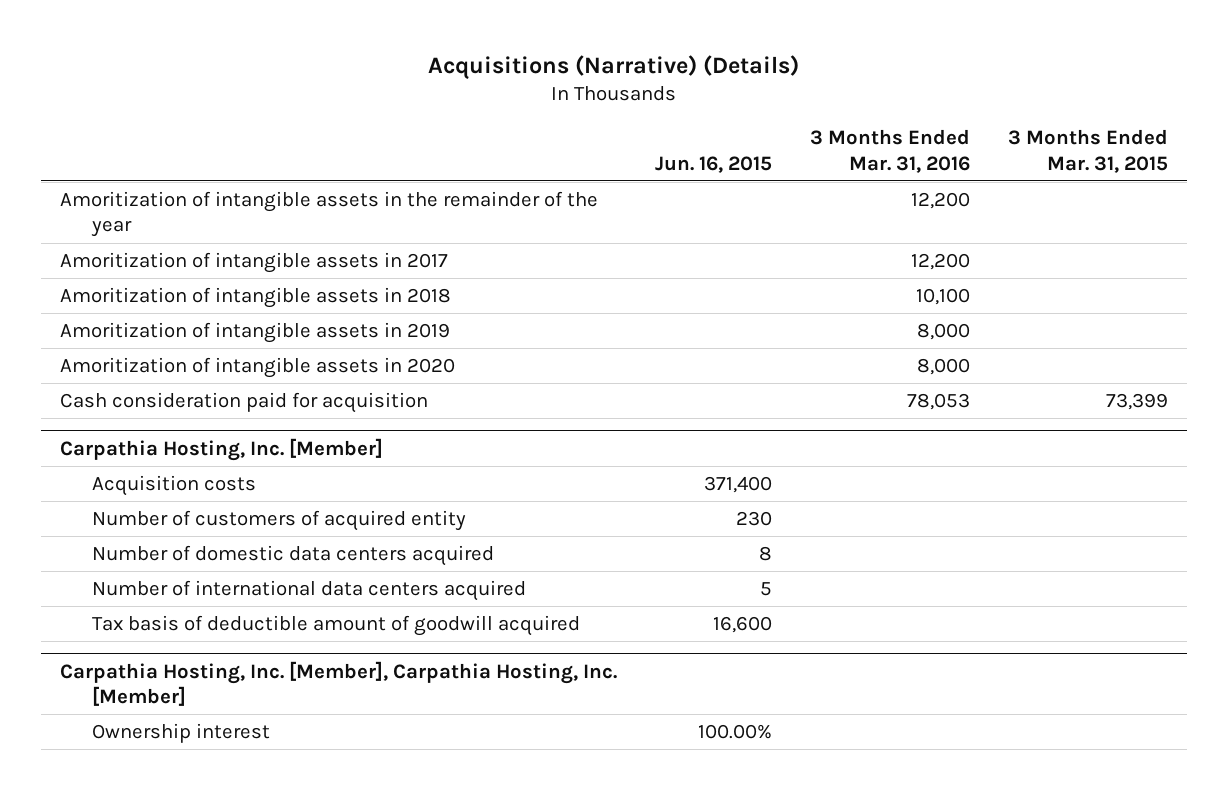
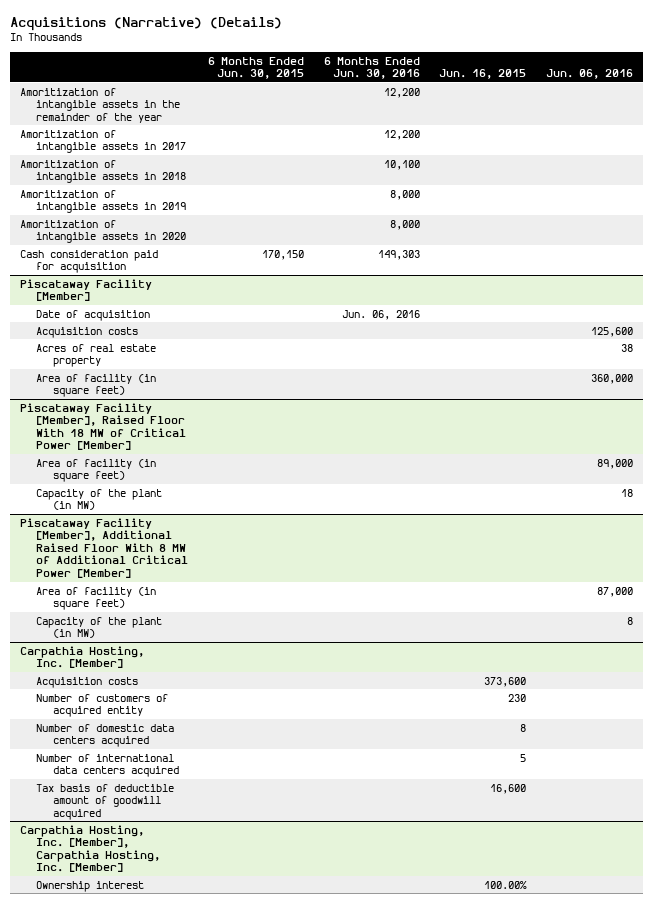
- | Jun. 16, 2015 | 3 Months Ended Mar. 31, 2016 | 3 Months Ended Mar. 31, 2015
+ | 6 Months Ended Jun. 30, 2015 | 6 Months Ended Jun. 30, 2016 | Jun. 16, 2015 | Jun. 06, 2016
+ Piscataway Facility [Member]
+ Date of acquisition | | Jun. 06, 2016 | |
+ Acquisition costs | | | | 125,600
+ Acres of real estate property | | | | 38
+ Area of facility (in square feet) | | | | 360,000
+ Piscataway Facility [Member], Raised Floor With 18 MW of Critical Power [Member]
+ Area of facility (in square feet) | | | | 89,000
+ Capacity of the plant (in MW) | | | | 18
+ Piscataway Facility [Member], Additional Raised Floor With 8 MW of Additional Critical Power [Member]
+ Area of facility (in square feet) | | | | 87,000
+ Capacity of the plant (in MW) | | | | 8
@ Carpathia Hosting, Inc. [Member]
- Acquisition costs | 371,400 | |
+ Acquisition costs | | | 373,600 |

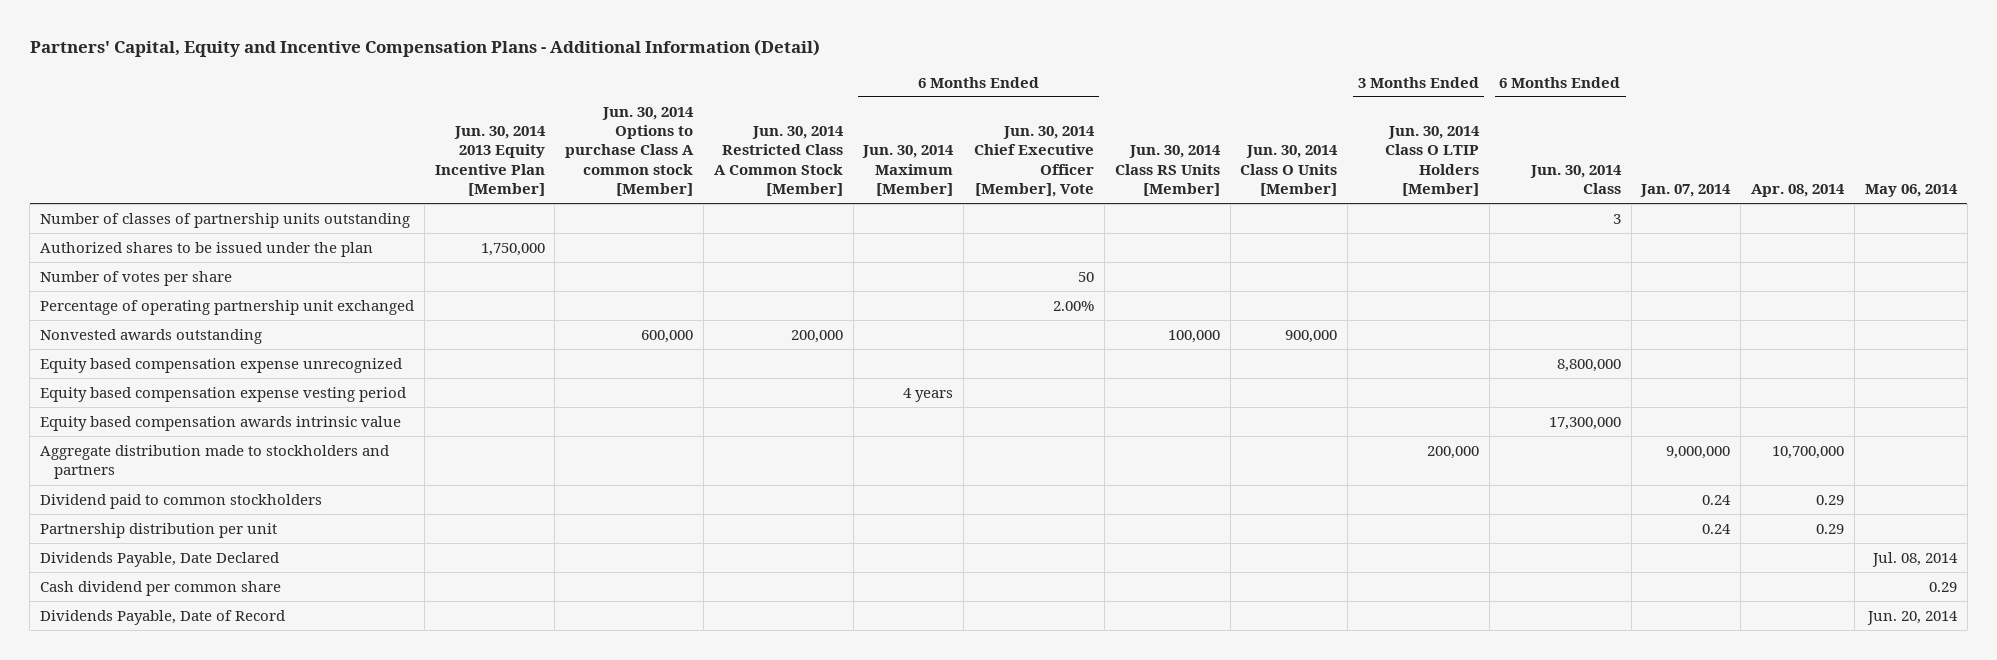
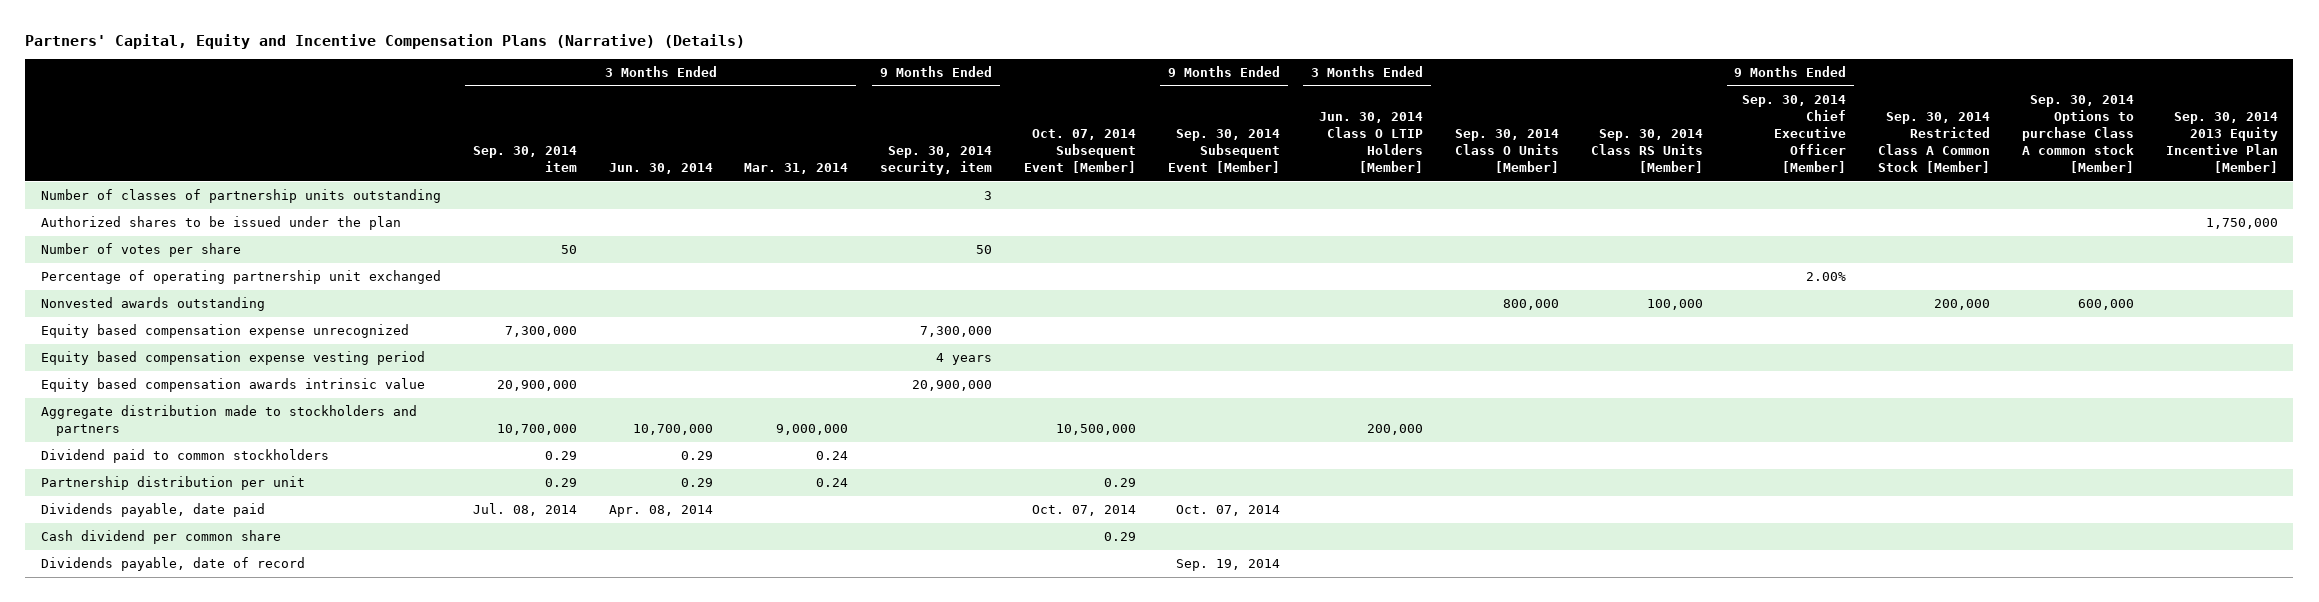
- Partners' Capital, Equity and Incentive Compensation Plans - Additional Information (Detail)
+ Partners' Capital, Equity and Incentive Compensation Plans (Narrative) (Details)
- | Jun. 30, 2014 2013 Equity Incentive Plan [Member] | Jun. 30, 2014 Options to purchase Class A common stock [Member] | Jun. 30, 2014 Restricted Class A Common Stock [Member] | 6 Months Ended Jun. 30, 2014 Maximum [Member] | 6 Months Ended Jun. 30, 2014 Chief Executive Officer [Member], Vote | Jun. 30, 2014 Class RS Units [Member] | Jun. 30, 2014 Class O Units [Member] | 3 Months Ended Jun. 30, 2014 Class O LTIP Holders [Member] | 6 Months Ended Jun. 30, 2014 Class | Jan. 07, 2014 | Apr. 08, 2014 | May 06, 2014
+ | 3 Months Ended Sep. 30, 2014 item | 3 Months Ended Jun. 30, 2014 | 3 Months Ended Mar. 31, 2014 | 9 Months Ended Sep. 30, 2014 security, item | Oct. 07, 2014 Subsequent Event [Member] | 9 Months Ended Sep. 30, 2014 Subsequent Event [Member] | 3 Months Ended Jun. 30, 2014 Class O LTIP Holders [Member] | Sep. 30, 2014 Class O Units [Member] | Sep. 30, 2014 Class RS Units [Member] | 9 Months Ended Sep. 30, 2014 Chief Executive Officer [Member] | Sep. 30, 2014 Restricted Class A Common Stock [Member] | Sep. 30, 2014 Options to purchase Class A common stock [Member] | Sep. 30, 2014 2013 Equity Incentive Plan [Member]
- Dividends Payable, Date Declared | | | | | | | | | | | | Jul. 08, 2014
+ Dividends payable, date paid | Jul. 08, 2014 | Apr. 08, 2014 | | | Oct. 07, 2014 | Oct. 07, 2014 | | | | | | |
- Dividends Payable, Date of Record | | | | | | | | | | | | Jun. 20, 2014
+ Dividends payable, date of record | | | | | | Sep. 19, 2014 | | | | | | |

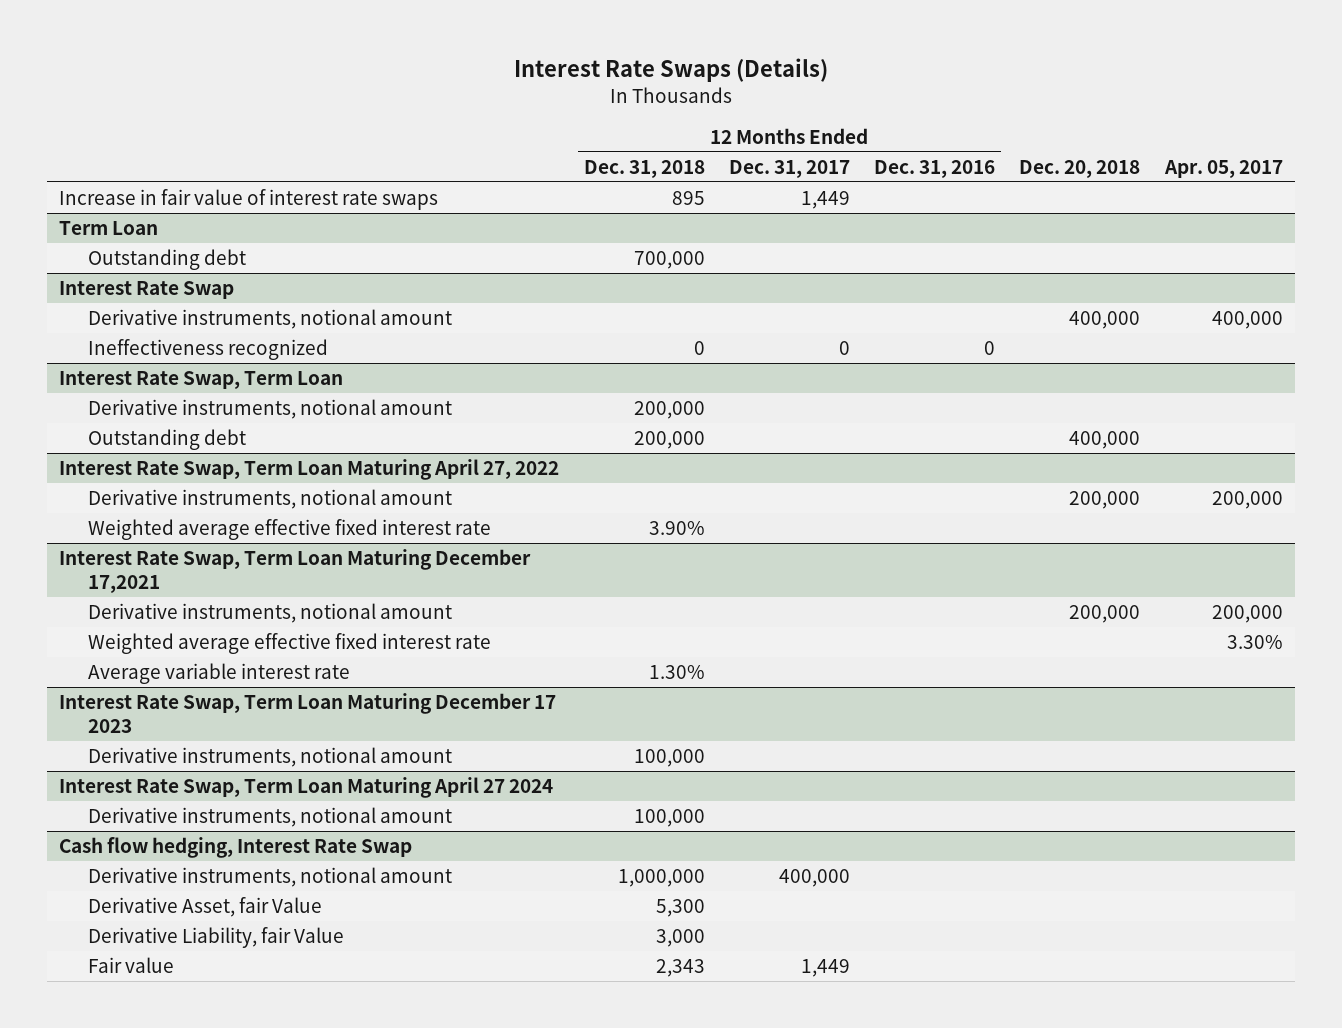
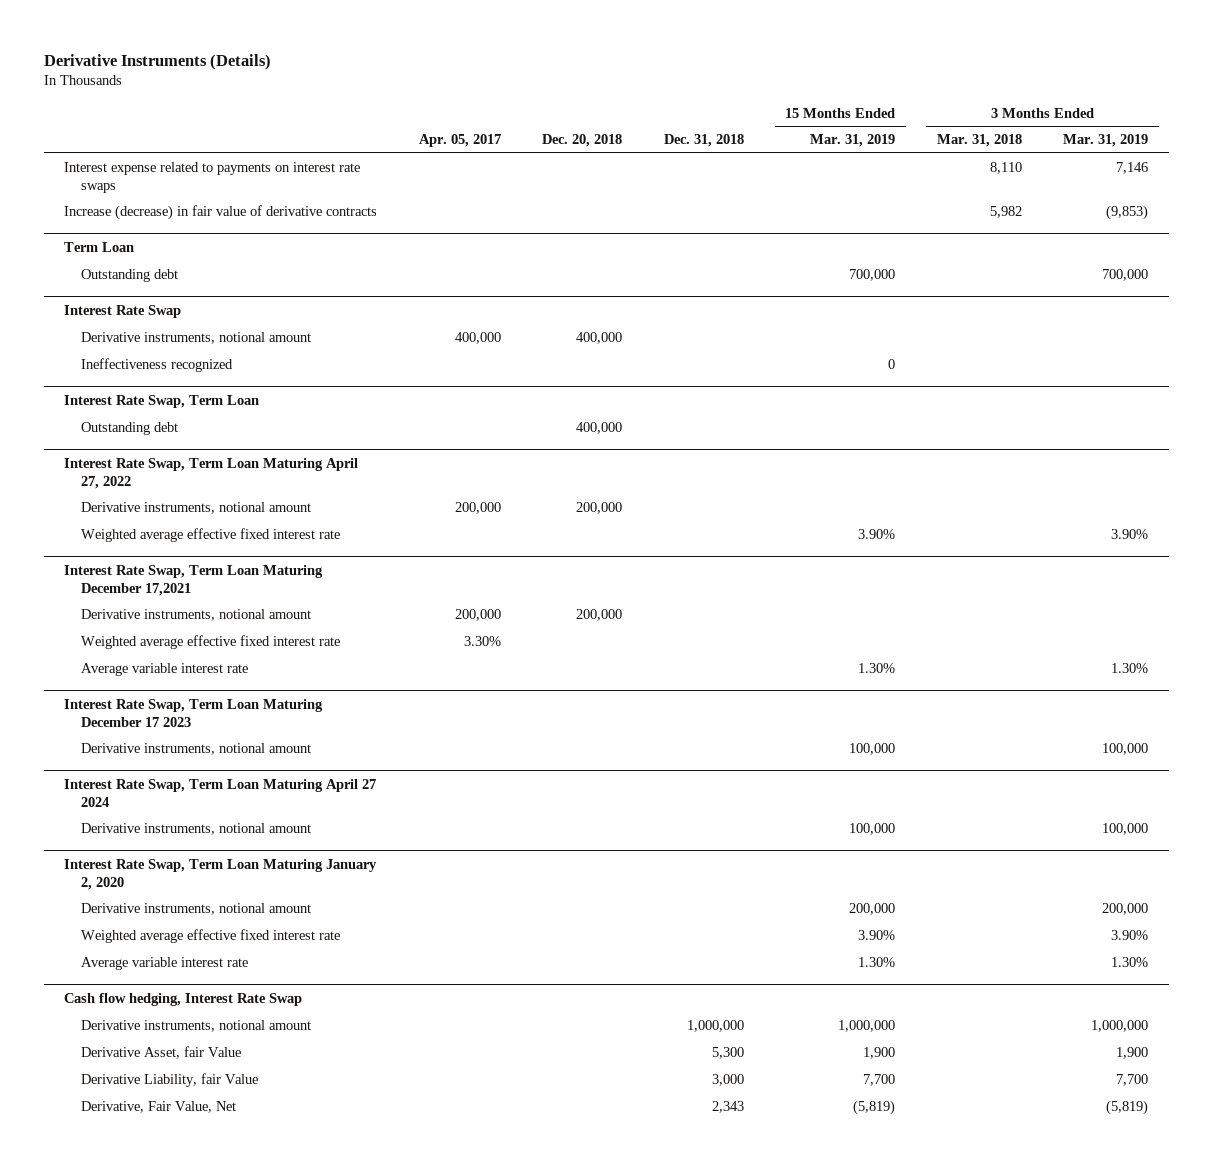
- Interest Rate Swaps (Details)
+ Derivative Instruments (Details)
- | 12 Months Ended Dec. 31, 2018 | 12 Months Ended Dec. 31, 2017 | 12 Months Ended Dec. 31, 2016 | Dec. 20, 2018 | Apr. 05, 2017
+ | Apr. 05, 2017 | Dec. 20, 2018 | Dec. 31, 2018 | 15 Months Ended Mar. 31, 2019 | 3 Months Ended Mar. 31, 2018 | 3 Months Ended Mar. 31, 2019
- Increase in fair value of interest rate swaps | 895 | 1,449 | | |
+ Interest expense related to payments on interest rate swaps | | | | | 8,110 | 7,146
+ Increase (decrease) in fair value of derivative contracts | | | | | 5,982 | (9,853)
@ Interest Rate Swap, Term Loan
- Derivative instruments, notional amount | 200,000 | | | |
+ Interest Rate Swap, Term Loan Maturing January 2, 2020
+ Derivative instruments, notional amount | | | | 200,000 | | 200,000
+ Weighted average effective fixed interest rate | | | | 3.90% | | 3.90%
+ Average variable interest rate | | | | 1.30% | | 1.30%
@ Cash flow hedging, Interest Rate Swap
- Fair value | 2,343 | 1,449 | | |
+ Derivative, Fair Value, Net | | | 2,343 | (5,819) | | (5,819)

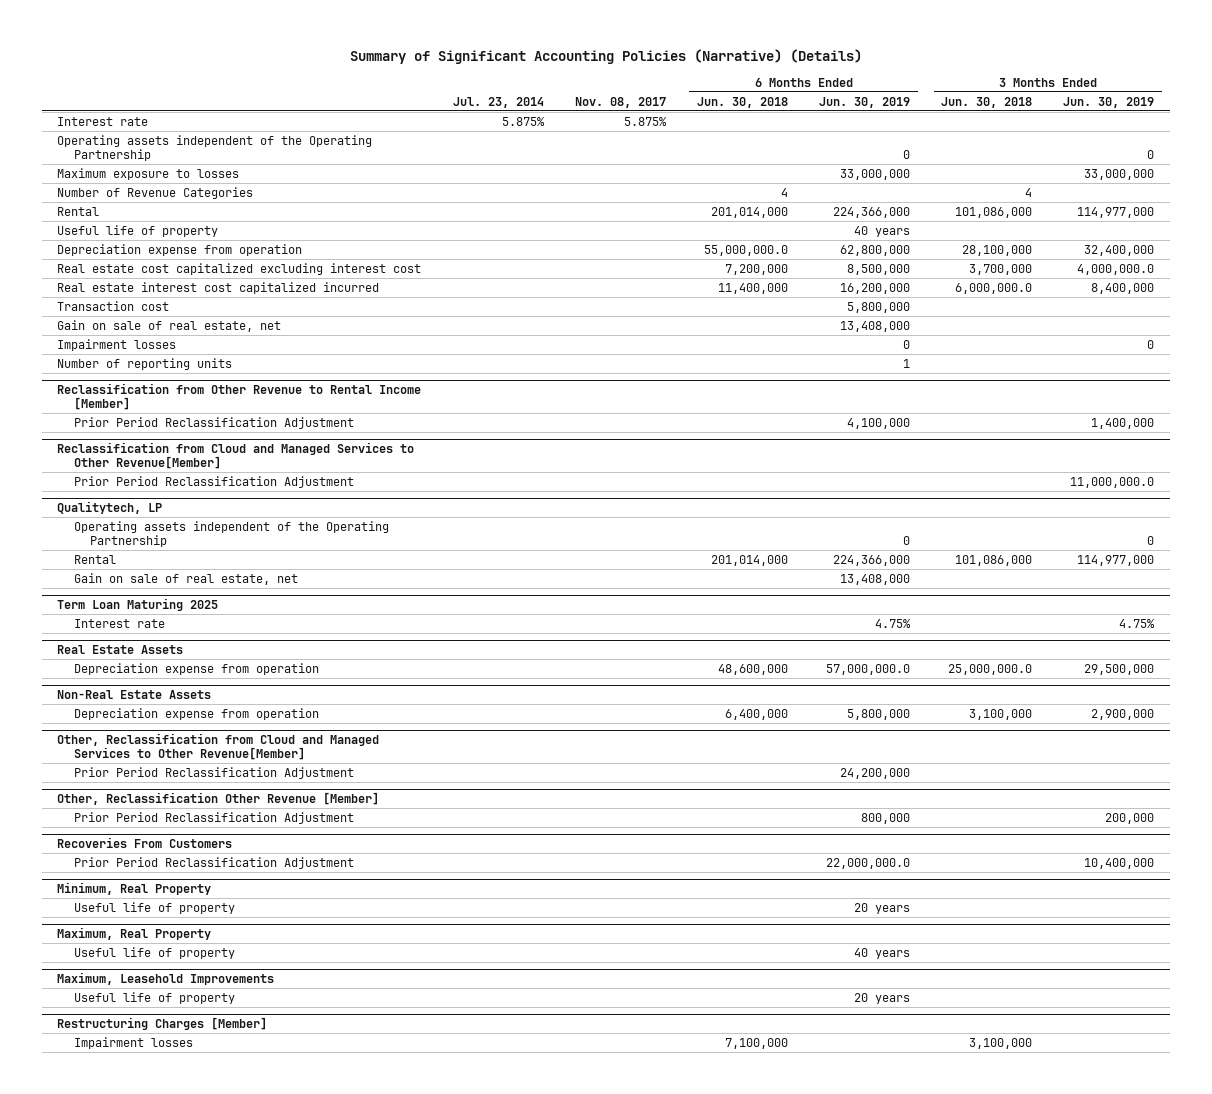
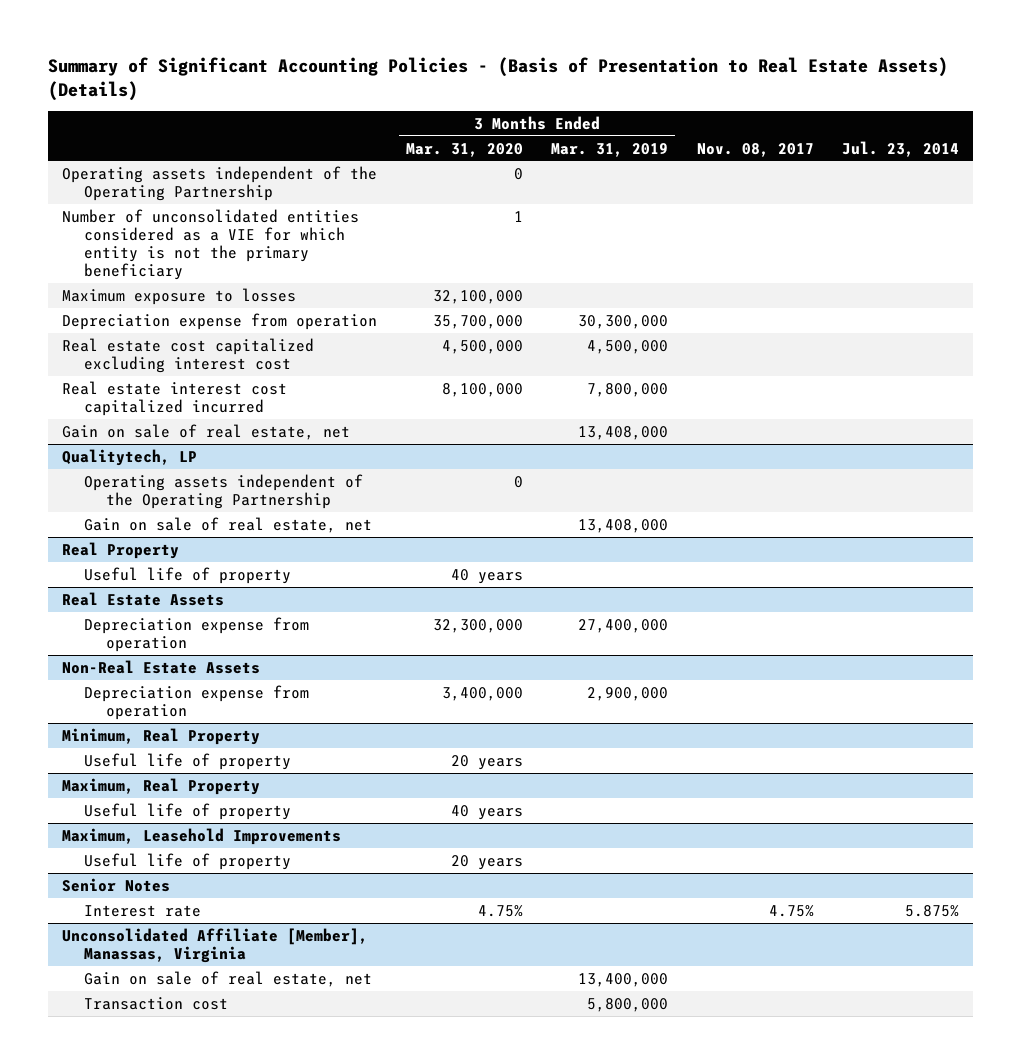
- Summary of Significant Accounting Policies (Narrative) (Details)
+ Summary of Significant Accounting Policies - (Basis of Presentation to Real Estate Assets) (Details)
- | Jul. 23, 2014 | Nov. 08, 2017 | 6 Months Ended Jun. 30, 2018 | 6 Months Ended Jun. 30, 2019 | 3 Months Ended Jun. 30, 2018 | 3 Months Ended Jun. 30, 2019
+ | 3 Months Ended Mar. 31, 2020 | 3 Months Ended Mar. 31, 2019 | Nov. 08, 2017 | Jul. 23, 2014
- Interest rate | 5.875% | 5.875% | | | |
+ Number of unconsolidated entities considered as a VIE for which entity is not the primary beneficiary | 1 | | |
- Number of Revenue Categories | | | 4 | | 4 |
- Rental | | | 201,014,000 | 224,366,000 | 101,086,000 | 114,977,000
- Useful life of property | | | | 40 years | |
- Transaction cost | | | | 5,800,000 | |
- Impairment losses | | | | 0 | | 0
- Number of reporting units | | | | 1 | |
- Reclassification from Other Revenue to Rental Income [Member]
- Prior Period Reclassification Adjustment | | | | 4,100,000 | | 1,400,000
- Reclassification from Cloud and Managed Services to Other Revenue[Member]
- Prior Period Reclassification Adjustment | | | | | | 11,000,000.0
@ Qualitytech, LP
- Rental | | | 201,014,000 | 224,366,000 | 101,086,000 | 114,977,000
- Term Loan Maturing 2025
- Interest rate | | | | 4.75% | | 4.75%
+ Real Property
+ Useful life of property | 40 years | | |
- Other, Reclassification from Cloud and Managed Services to Other Revenue[Member]
- Prior Period Reclassification Adjustment | | | | 24,200,000 | |
- Other, Reclassification Other Revenue [Member]
- Prior Period Reclassification Adjustment | | | | 800,000 | | 200,000
- Recoveries From Customers
- Prior Period Reclassification Adjustment | | | | 22,000,000.0 | | 10,400,000
- Restructuring Charges [Member]
- Impairment losses | | | 7,100,000 | | 3,100,000 |
+ Senior Notes
+ Interest rate | 4.75% | | 4.75% | 5.875%
+ Unconsolidated Affiliate [Member], Manassas, Virginia
+ Gain on sale of real estate, net | | 13,400,000 | |
+ Transaction cost | | 5,800,000 | |

